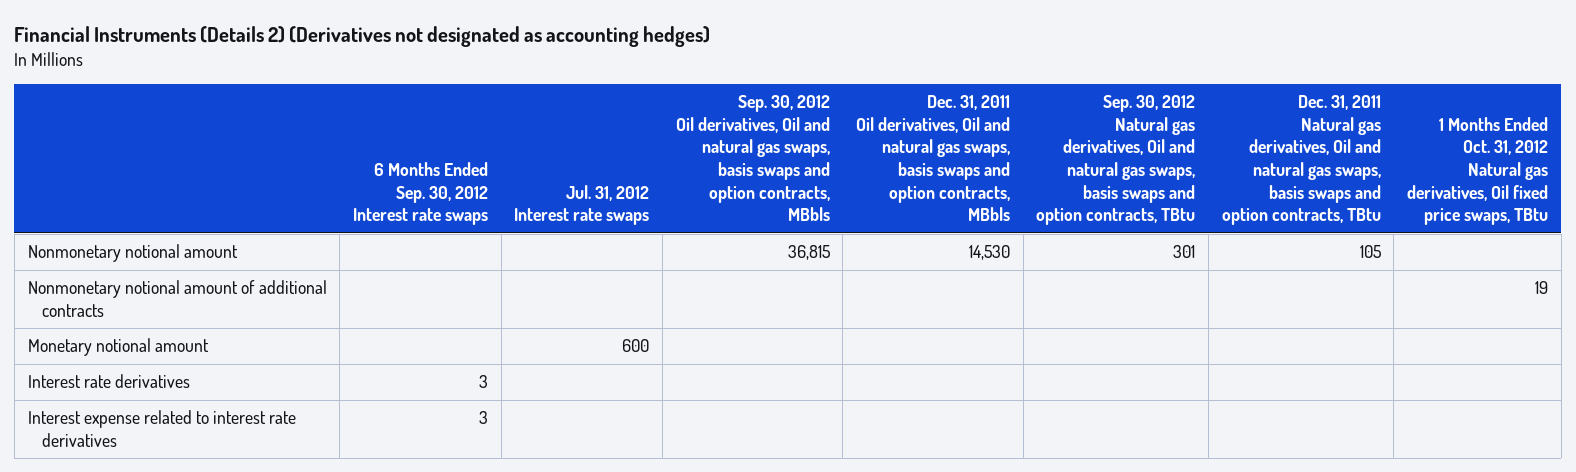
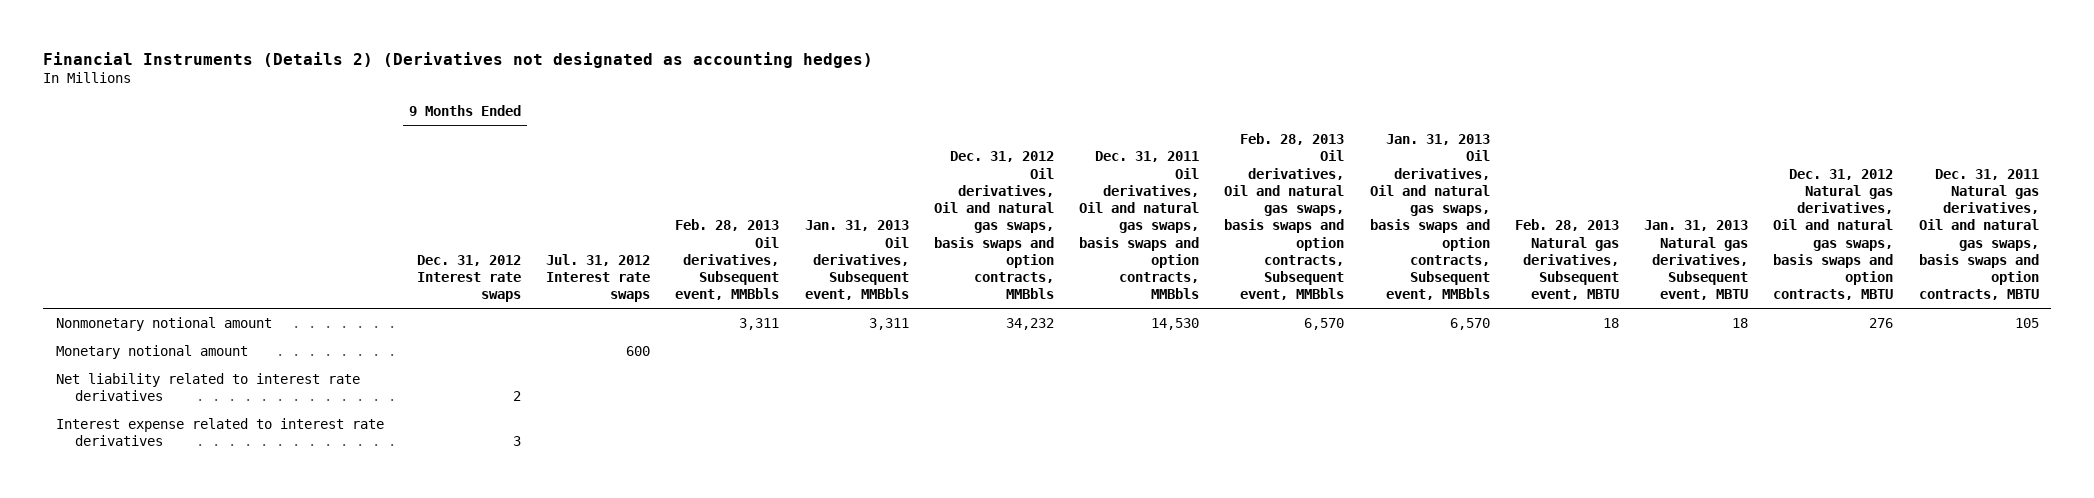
- | 6 Months Ended Sep. 30, 2012 Interest rate swaps | Jul. 31, 2012 Interest rate swaps | Sep. 30, 2012 Oil derivatives, Oil and natural gas swaps, basis swaps and option contracts, MBbls | Dec. 31, 2011 Oil derivatives, Oil and natural gas swaps, basis swaps and option contracts, MBbls | Sep. 30, 2012 Natural gas derivatives, Oil and natural gas swaps, basis swaps and option contracts, TBtu | Dec. 31, 2011 Natural gas derivatives, Oil and natural gas swaps, basis swaps and option contracts, TBtu | 1 Months Ended Oct. 31, 2012 Natural gas derivatives, Oil fixed price swaps, TBtu
+ | 9 Months Ended Dec. 31, 2012 Interest rate swaps | Jul. 31, 2012 Interest rate swaps | Feb. 28, 2013 Oil derivatives, Subsequent event, MMBbls | Jan. 31, 2013 Oil derivatives, Subsequent event, MMBbls | Dec. 31, 2012 Oil derivatives, Oil and natural gas swaps, basis swaps and option contracts, MMBbls | Dec. 31, 2011 Oil derivatives, Oil and natural gas swaps, basis swaps and option contracts, MMBbls | Feb. 28, 2013 Oil derivatives, Oil and natural gas swaps, basis swaps and option contracts, Subsequent event, MMBbls | Jan. 31, 2013 Oil derivatives, Oil and natural gas swaps, basis swaps and option contracts, Subsequent event, MMBbls | Feb. 28, 2013 Natural gas derivatives, Subsequent event, MBTU | Jan. 31, 2013 Natural gas derivatives, Subsequent event, MBTU | Dec. 31, 2012 Natural gas derivatives, Oil and natural gas swaps, basis swaps and option contracts, MBTU | Dec. 31, 2011 Natural gas derivatives, Oil and natural gas swaps, basis swaps and option contracts, MBTU
- Nonmonetary notional amount of additional contracts | | | | | | | 19
- Interest rate derivatives | 3 | | | | | |
+ Net liability related to interest rate derivatives | 2 | | | | | | | | | | |

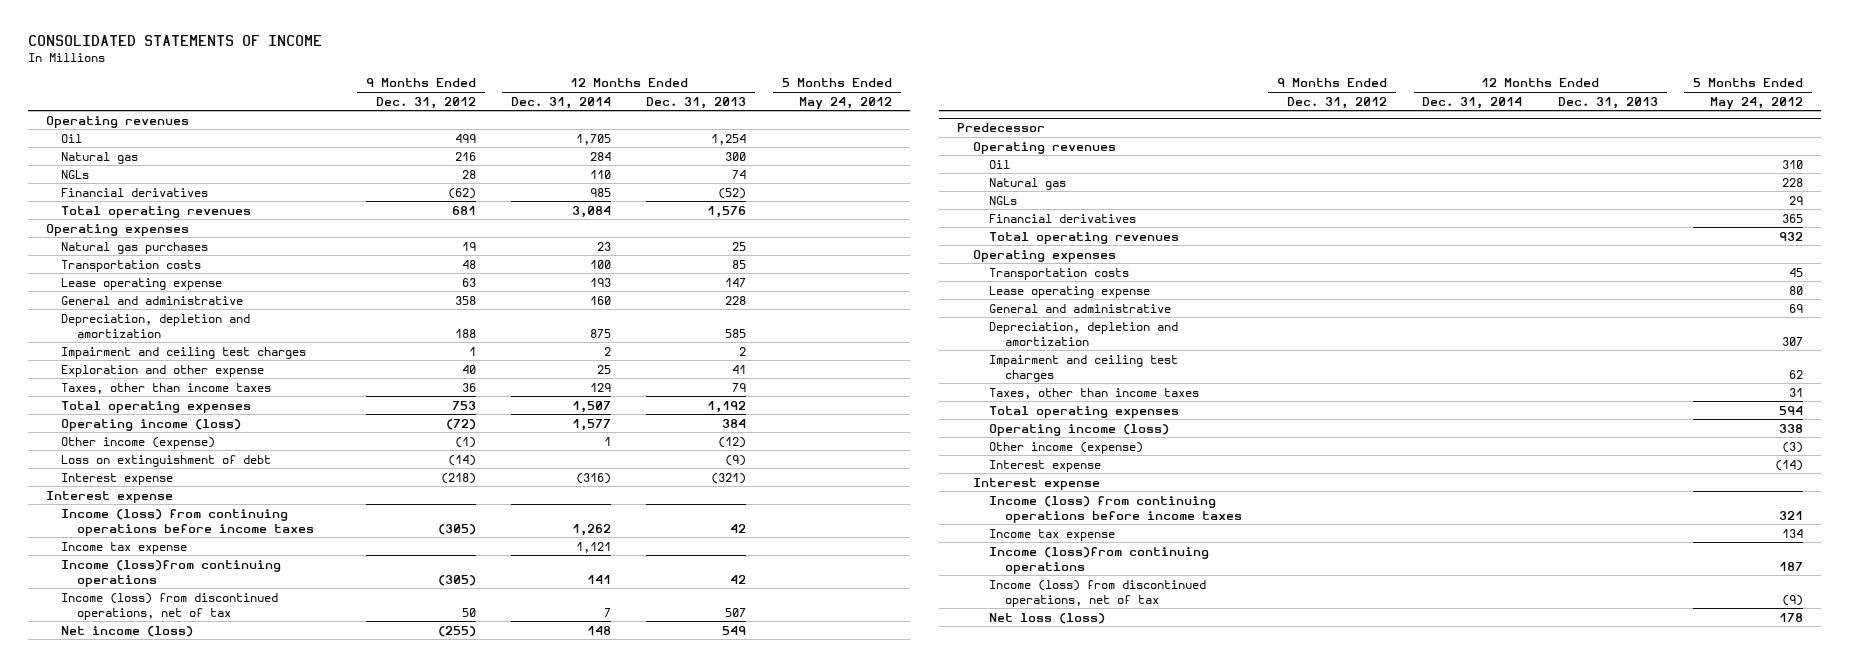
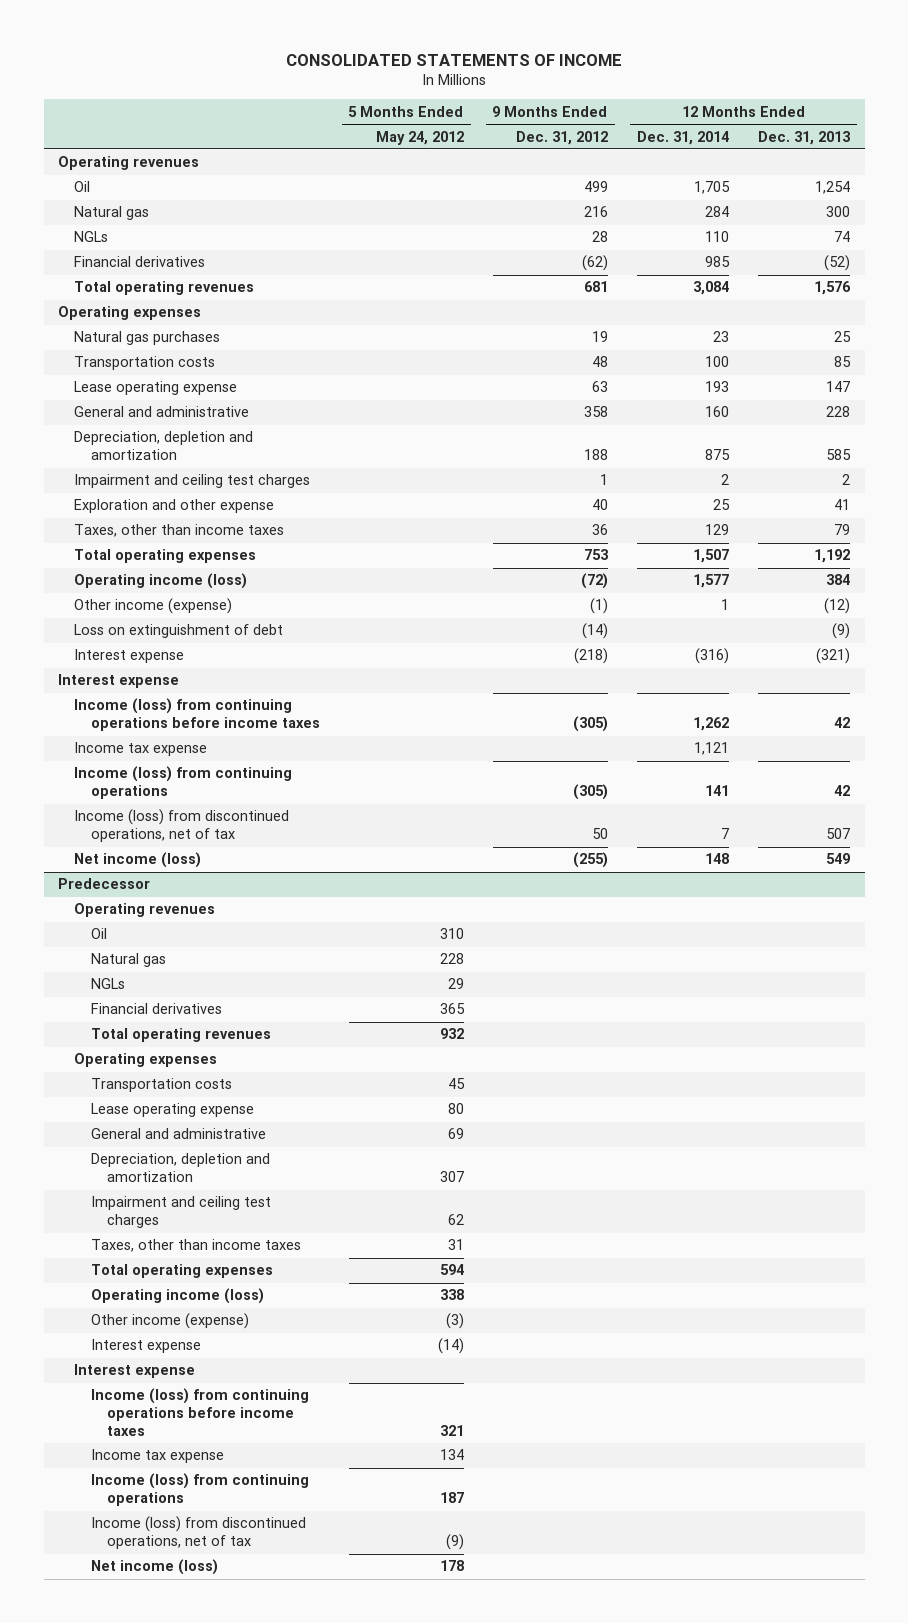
- | 9 Months Ended Dec. 31, 2012 | 12 Months Ended Dec. 31, 2014 | 12 Months Ended Dec. 31, 2013 | 5 Months Ended May 24, 2012
+ | 5 Months Ended May 24, 2012 | 9 Months Ended Dec. 31, 2012 | 12 Months Ended Dec. 31, 2014 | 12 Months Ended Dec. 31, 2013
- Income (loss)from continuing operations | (305) | 141 | 42 |
+ Income (loss) from continuing operations | | (305) | 141 | 42
@ Predecessor
- Income (loss)from continuing operations | | | | 187
+ Income (loss) from continuing operations | 187 | | |
- Net loss (loss) | | | | 178
+ Net income (loss) | 178 | | |

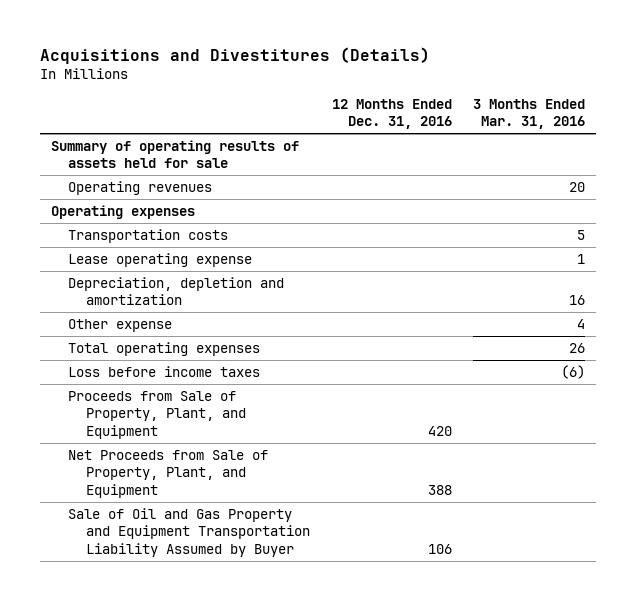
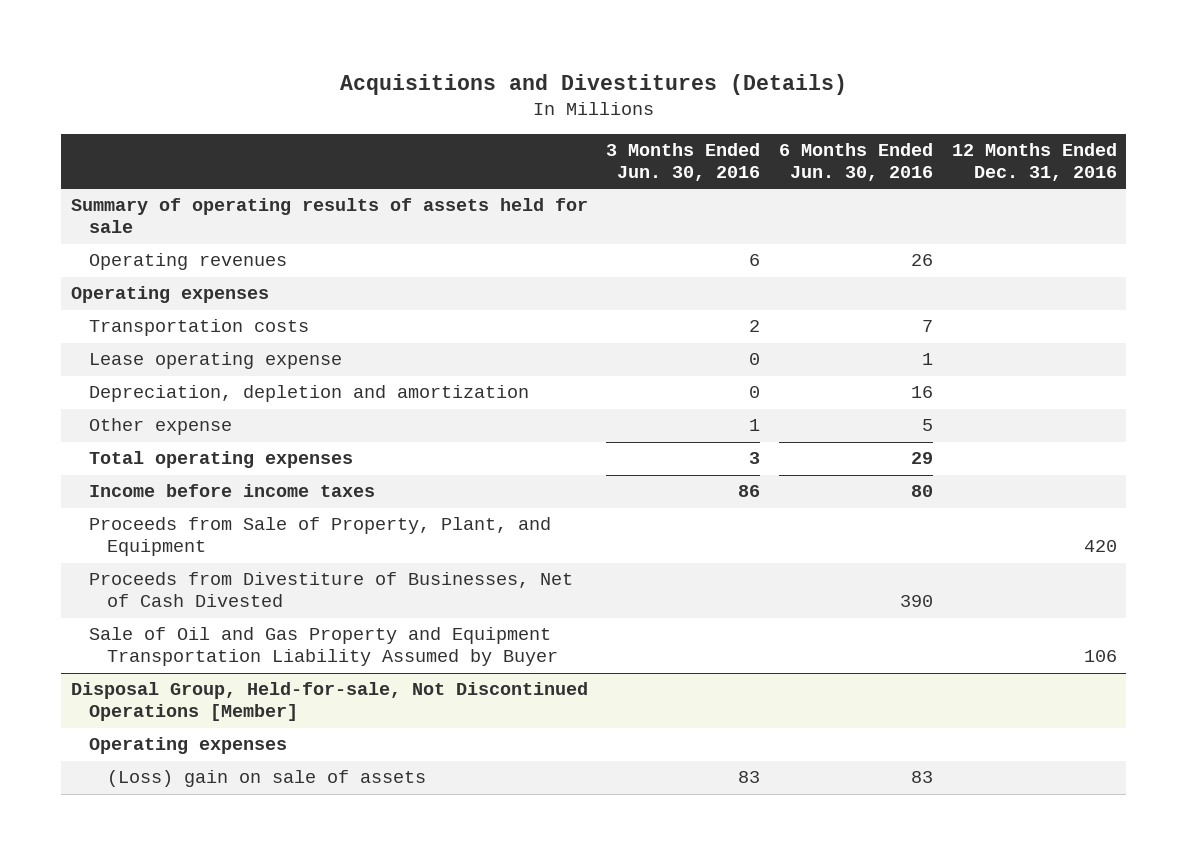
- | 12 Months Ended Dec. 31, 2016 | 3 Months Ended Mar. 31, 2016
+ | 3 Months Ended Jun. 30, 2016 | 6 Months Ended Jun. 30, 2016 | 12 Months Ended Dec. 31, 2016
- Loss before income taxes | | (6)
+ Income before income taxes | 86 | 80 |
- Net Proceeds from Sale of Property, Plant, and Equipment | 388 |
+ Proceeds from Divestiture of Businesses, Net of Cash Divested | | 390 |
+ Disposal Group, Held-for-sale, Not Discontinued Operations [Member]
+ Operating expenses
+ (Loss) gain on sale of assets | 83 | 83 |

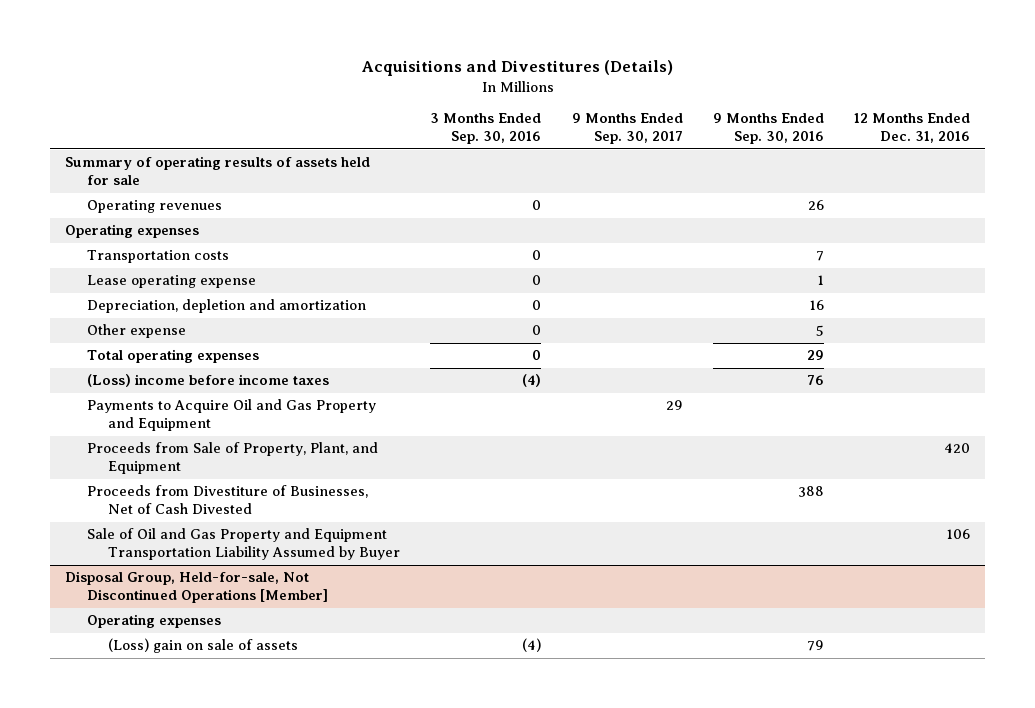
- | 3 Months Ended Jun. 30, 2016 | 6 Months Ended Jun. 30, 2016 | 12 Months Ended Dec. 31, 2016
+ | 3 Months Ended Sep. 30, 2016 | 9 Months Ended Sep. 30, 2017 | 9 Months Ended Sep. 30, 2016 | 12 Months Ended Dec. 31, 2016
- Income before income taxes | 86 | 80 |
+ (Loss) income before income taxes | (4) | | 76 |
+ Payments to Acquire Oil and Gas Property and Equipment | | 29 | |

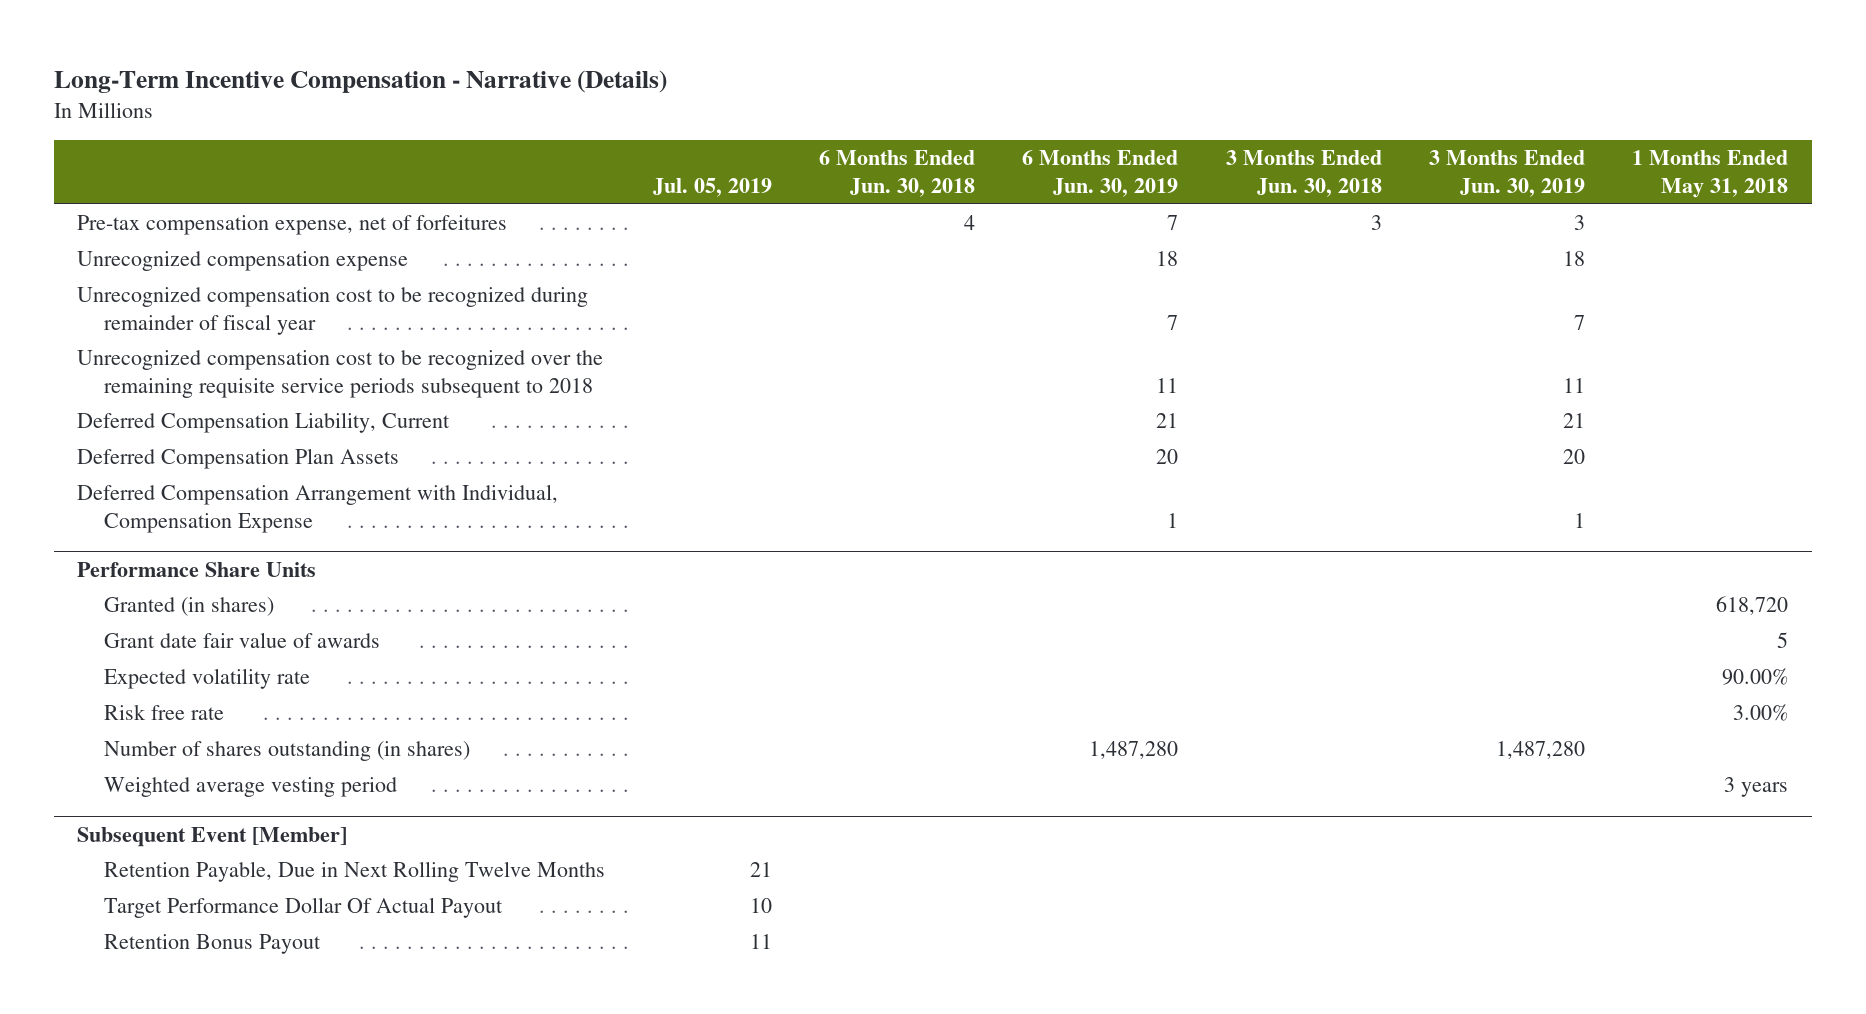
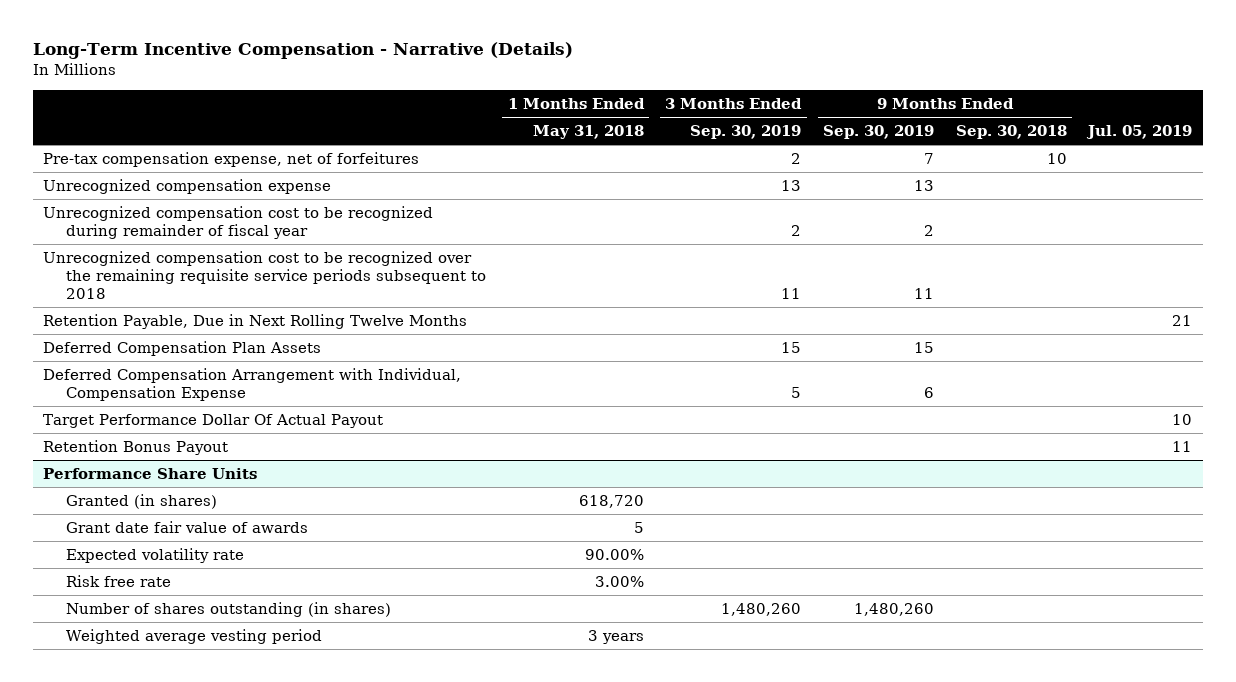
- | Jul. 05, 2019 | 6 Months Ended Jun. 30, 2018 | 6 Months Ended Jun. 30, 2019 | 3 Months Ended Jun. 30, 2018 | 3 Months Ended Jun. 30, 2019 | 1 Months Ended May 31, 2018
+ | 1 Months Ended May 31, 2018 | 3 Months Ended Sep. 30, 2019 | 9 Months Ended Sep. 30, 2019 | 9 Months Ended Sep. 30, 2018 | Jul. 05, 2019
- Deferred Compensation Liability, Current | | | 21 | | 21 |
+ Retention Payable, Due in Next Rolling Twelve Months | | | | | 21
+ Target Performance Dollar Of Actual Payout | | | | | 10
+ Retention Bonus Payout | | | | | 11
- Subsequent Event [Member]
- Retention Payable, Due in Next Rolling Twelve Months | 21 | | | | |
- Target Performance Dollar Of Actual Payout | 10 | | | | |
- Retention Bonus Payout | 11 | | | | |

